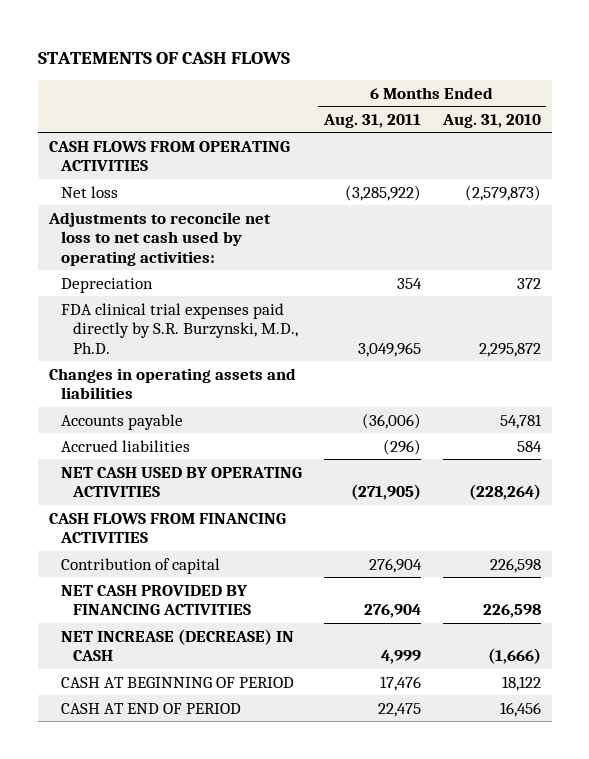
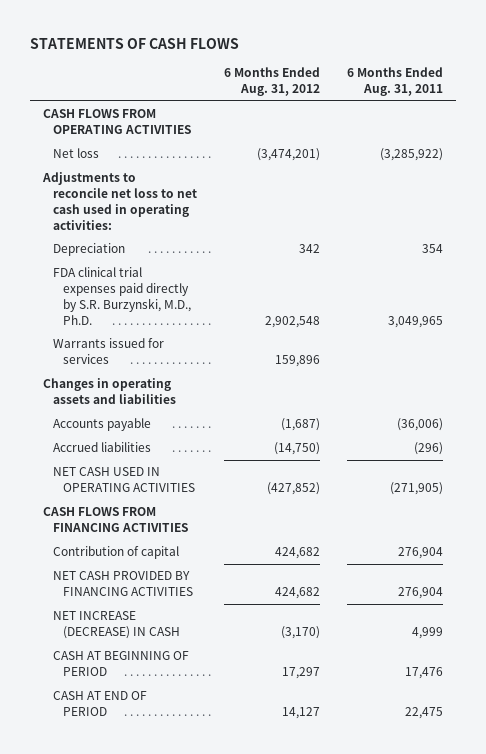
- | 6 Months Ended Aug. 31, 2011 | 6 Months Ended Aug. 31, 2010
+ | 6 Months Ended Aug. 31, 2012 | 6 Months Ended Aug. 31, 2011
- Adjustments to reconcile net loss to net cash used by operating activities:
+ Adjustments to reconcile net loss to net cash used in operating activities:
+ Warrants issued for services | 159,896 |
- NET CASH USED BY OPERATING ACTIVITIES | (271,905) | (228,264)
+ NET CASH USED IN OPERATING ACTIVITIES | (427,852) | (271,905)

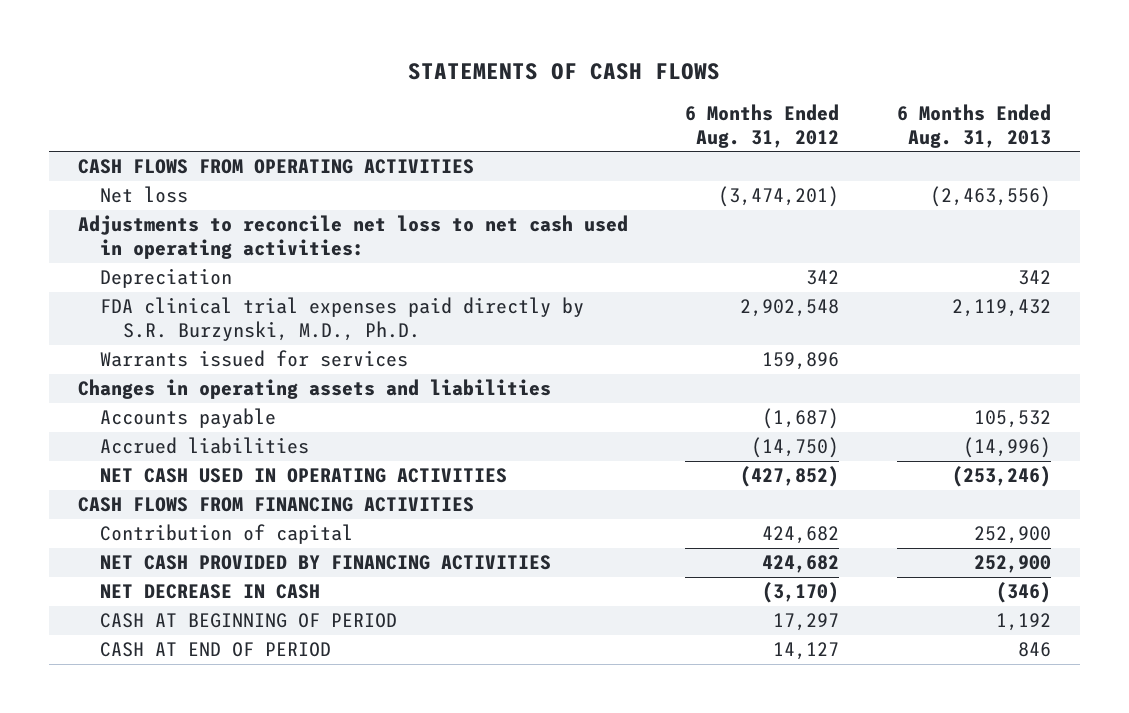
- | 6 Months Ended Aug. 31, 2012 | 6 Months Ended Aug. 31, 2011
+ | 6 Months Ended Aug. 31, 2012 | 6 Months Ended Aug. 31, 2013
- NET INCREASE (DECREASE) IN CASH | (3,170) | 4,999
+ NET DECREASE IN CASH | (3,170) | (346)

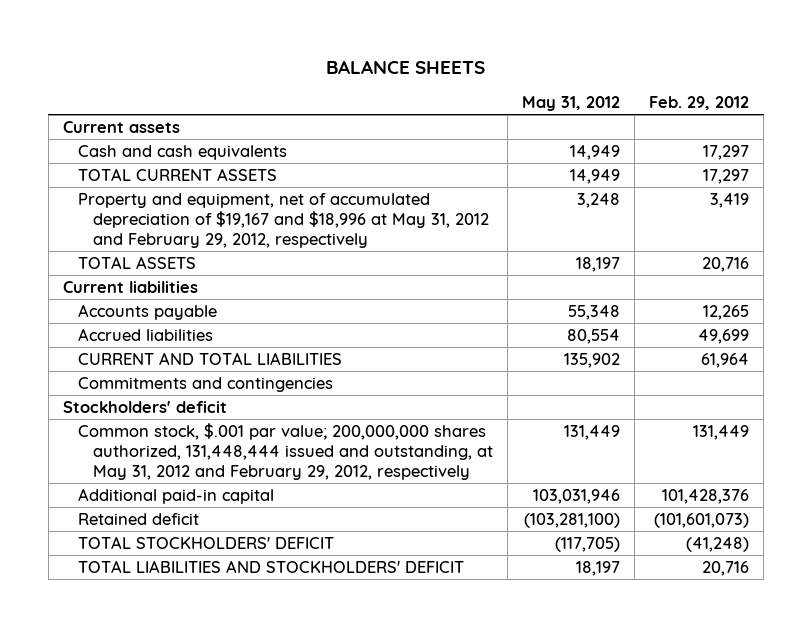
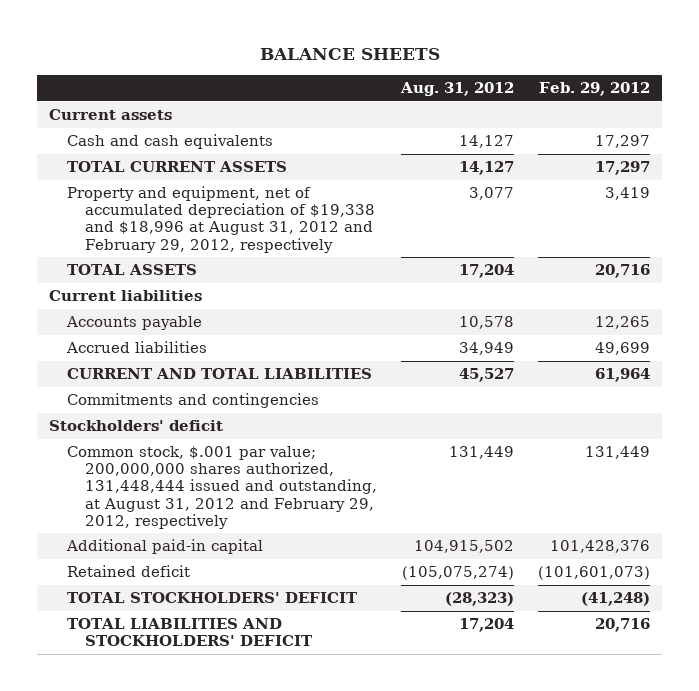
- | May 31, 2012 | Feb. 29, 2012
+ | Aug. 31, 2012 | Feb. 29, 2012
- Property and equipment, net of accumulated depreciation of $19,167 and $18,996 at May 31, 2012 and February 29, 2012, respectively | 3,248 | 3,419
+ Property and equipment, net of accumulated depreciation of $19,338 and $18,996 at August 31, 2012 and February 29, 2012, respectively | 3,077 | 3,419
- Common stock, $.001 par value; 200,000,000 shares authorized, 131,448,444 issued and outstanding, at May 31, 2012 and February 29, 2012, respectively | 131,449 | 131,449
+ Common stock, $.001 par value; 200,000,000 shares authorized, 131,448,444 issued and outstanding, at August 31, 2012 and February 29, 2012, respectively | 131,449 | 131,449

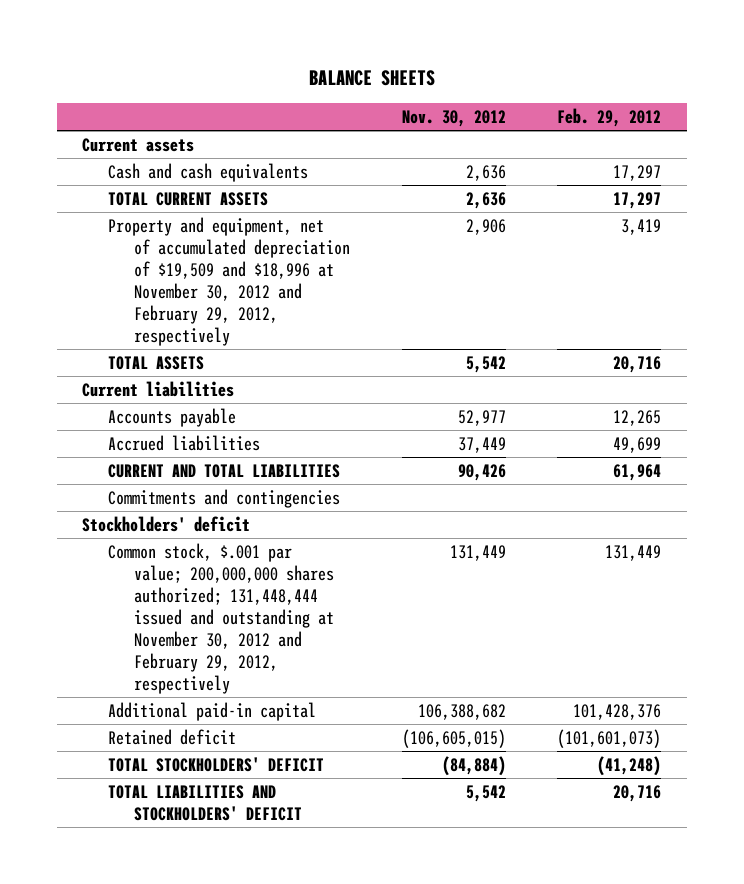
- | Aug. 31, 2012 | Feb. 29, 2012
+ | Nov. 30, 2012 | Feb. 29, 2012
- Property and equipment, net of accumulated depreciation of $19,338 and $18,996 at August 31, 2012 and February 29, 2012, respectively | 3,077 | 3,419
+ Property and equipment, net of accumulated depreciation of $19,509 and $18,996 at November 30, 2012 and February 29, 2012, respectively | 2,906 | 3,419
- Common stock, $.001 par value; 200,000,000 shares authorized, 131,448,444 issued and outstanding, at August 31, 2012 and February 29, 2012, respectively | 131,449 | 131,449
+ Common stock, $.001 par value; 200,000,000 shares authorized; 131,448,444 issued and outstanding at November 30, 2012 and February 29, 2012, respectively | 131,449 | 131,449

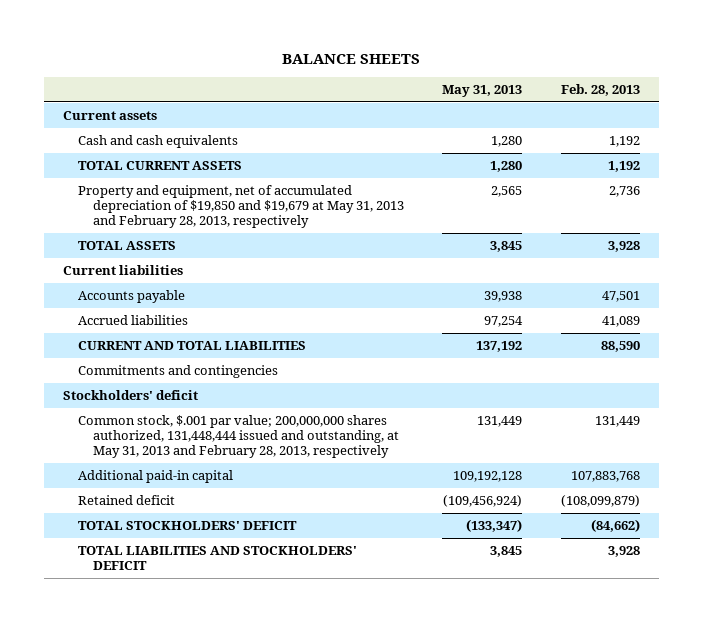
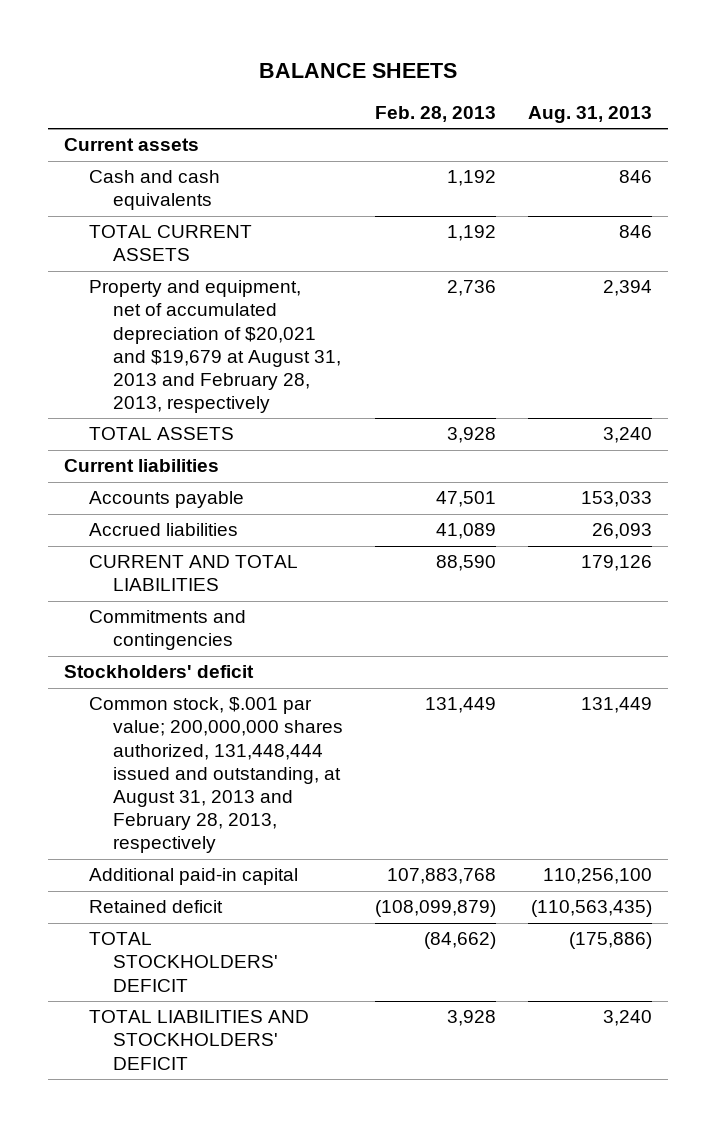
- | May 31, 2013 | Feb. 28, 2013
+ | Feb. 28, 2013 | Aug. 31, 2013
- Property and equipment, net of accumulated depreciation of $19,850 and $19,679 at May 31, 2013 and February 28, 2013, respectively | 2,565 | 2,736
+ Property and equipment, net of accumulated depreciation of $20,021 and $19,679 at August 31, 2013 and February 28, 2013, respectively | 2,736 | 2,394
- Common stock, $.001 par value; 200,000,000 shares authorized, 131,448,444 issued and outstanding, at May 31, 2013 and February 28, 2013, respectively | 131,449 | 131,449
+ Common stock, $.001 par value; 200,000,000 shares authorized, 131,448,444 issued and outstanding, at August 31, 2013 and February 28, 2013, respectively | 131,449 | 131,449

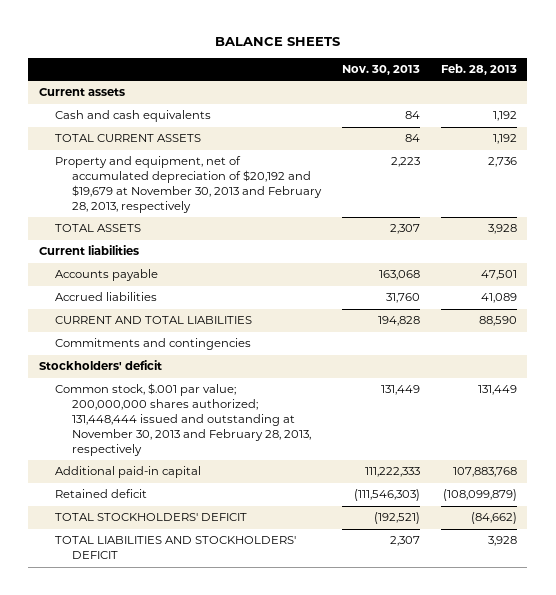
- | Feb. 28, 2013 | Aug. 31, 2013
+ | Nov. 30, 2013 | Feb. 28, 2013
- Property and equipment, net of accumulated depreciation of $20,021 and $19,679 at August 31, 2013 and February 28, 2013, respectively | 2,736 | 2,394
+ Property and equipment, net of accumulated depreciation of $20,192 and $19,679 at November 30, 2013 and February 28, 2013, respectively | 2,223 | 2,736
- Common stock, $.001 par value; 200,000,000 shares authorized, 131,448,444 issued and outstanding, at August 31, 2013 and February 28, 2013, respectively | 131,449 | 131,449
+ Common stock, $.001 par value; 200,000,000 shares authorized; 131,448,444 issued and outstanding at November 30, 2013 and February 28, 2013, respectively | 131,449 | 131,449

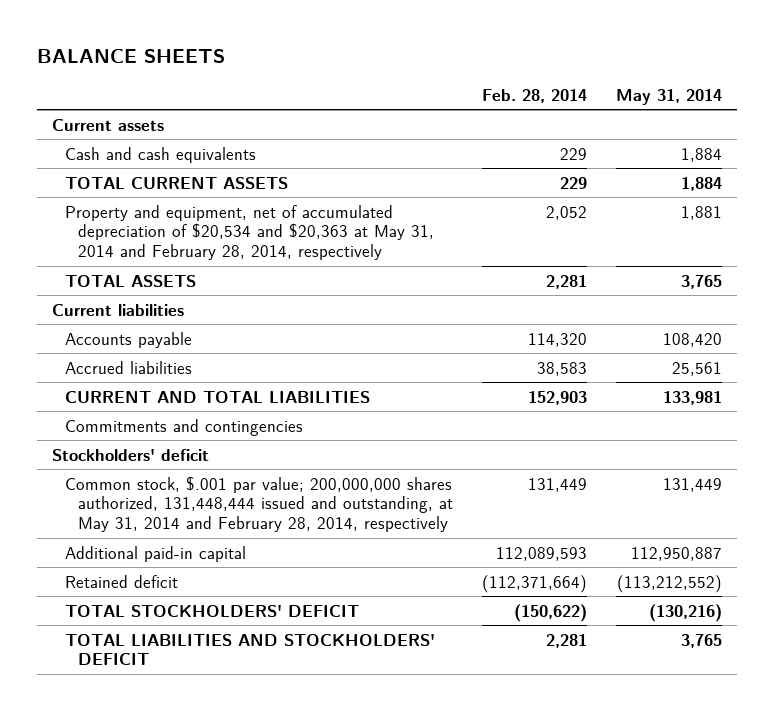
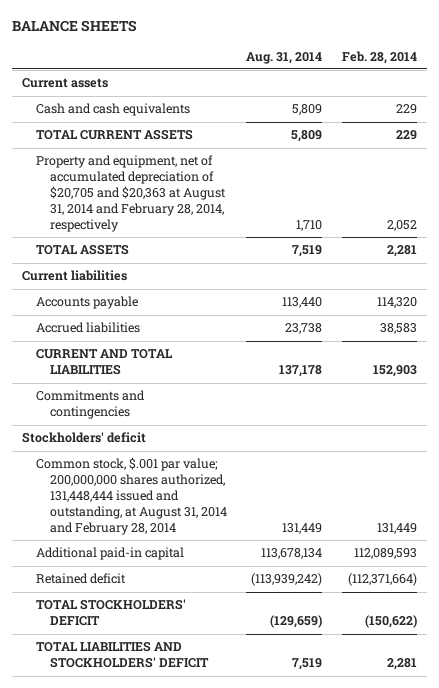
- | Feb. 28, 2014 | May 31, 2014
+ | Aug. 31, 2014 | Feb. 28, 2014
- Property and equipment, net of accumulated depreciation of $20,534 and $20,363 at May 31, 2014 and February 28, 2014, respectively | 2,052 | 1,881
+ Property and equipment, net of accumulated depreciation of $20,705 and $20,363 at August 31, 2014 and February 28, 2014, respectively | 1,710 | 2,052
- Common stock, $.001 par value; 200,000,000 shares authorized, 131,448,444 issued and outstanding, at May 31, 2014 and February 28, 2014, respectively | 131,449 | 131,449
+ Common stock, $.001 par value; 200,000,000 shares authorized, 131,448,444 issued and outstanding, at August 31, 2014 and February 28, 2014 | 131,449 | 131,449

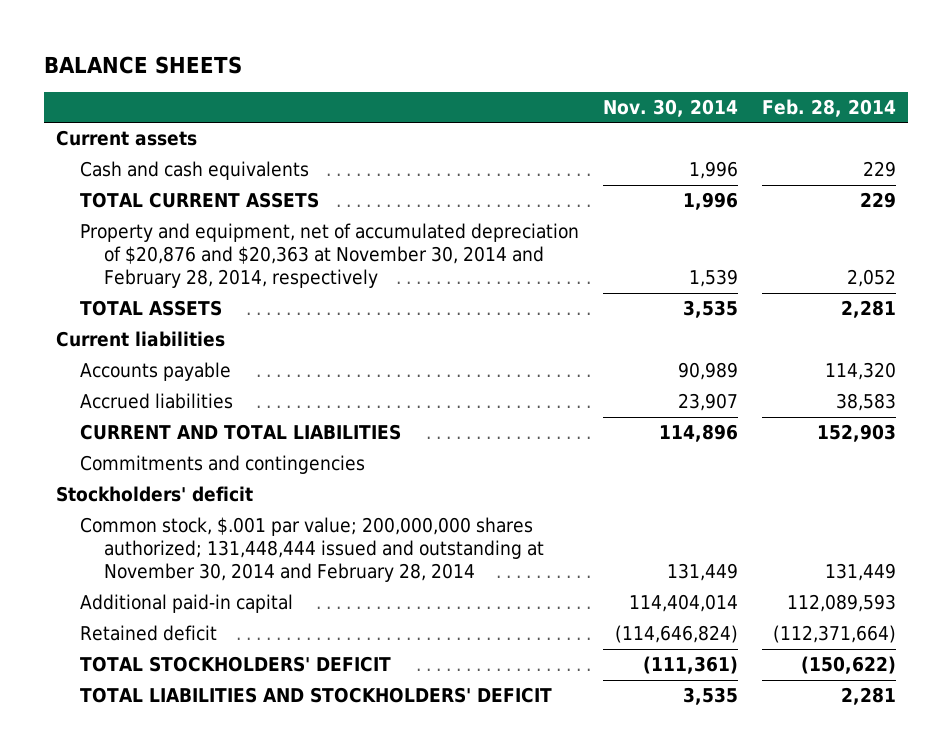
- | Aug. 31, 2014 | Feb. 28, 2014
+ | Nov. 30, 2014 | Feb. 28, 2014
- Property and equipment, net of accumulated depreciation of $20,705 and $20,363 at August 31, 2014 and February 28, 2014, respectively | 1,710 | 2,052
+ Property and equipment, net of accumulated depreciation of $20,876 and $20,363 at November 30, 2014 and February 28, 2014, respectively | 1,539 | 2,052
- Common stock, $.001 par value; 200,000,000 shares authorized, 131,448,444 issued and outstanding, at August 31, 2014 and February 28, 2014 | 131,449 | 131,449
+ Common stock, $.001 par value; 200,000,000 shares authorized; 131,448,444 issued and outstanding at November 30, 2014 and February 28, 2014 | 131,449 | 131,449

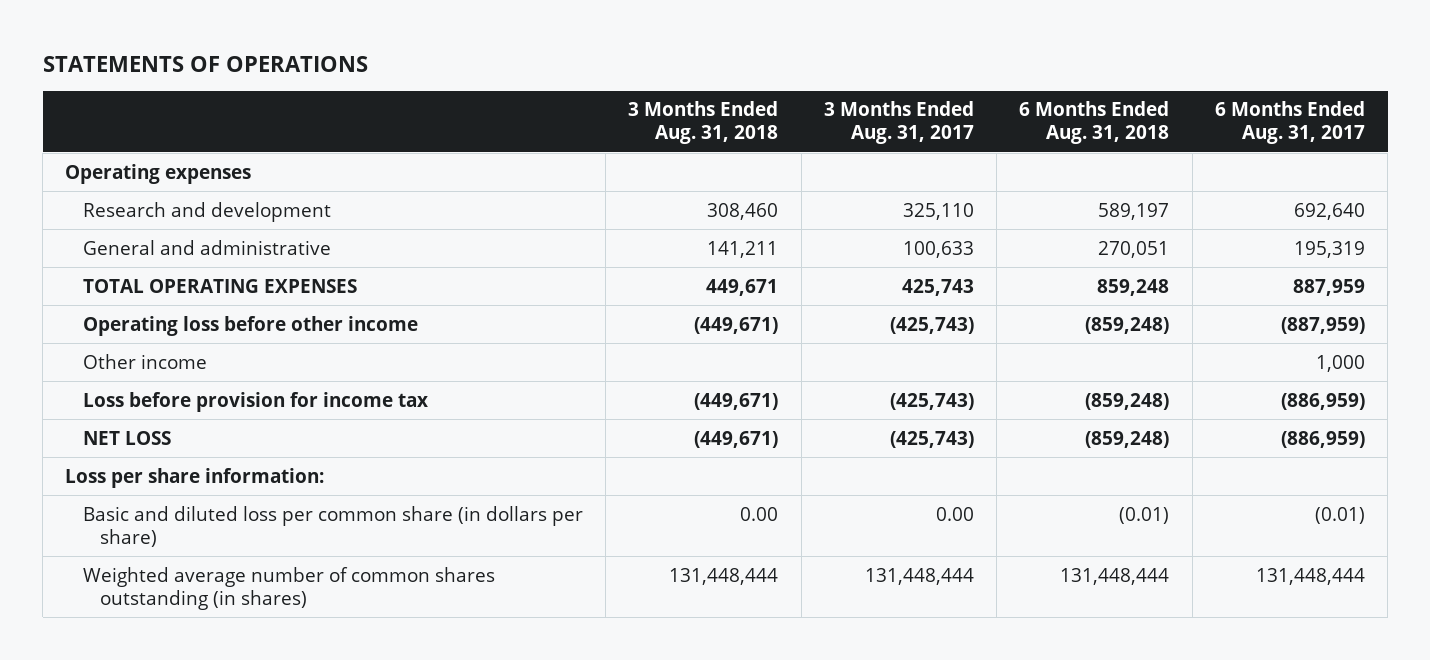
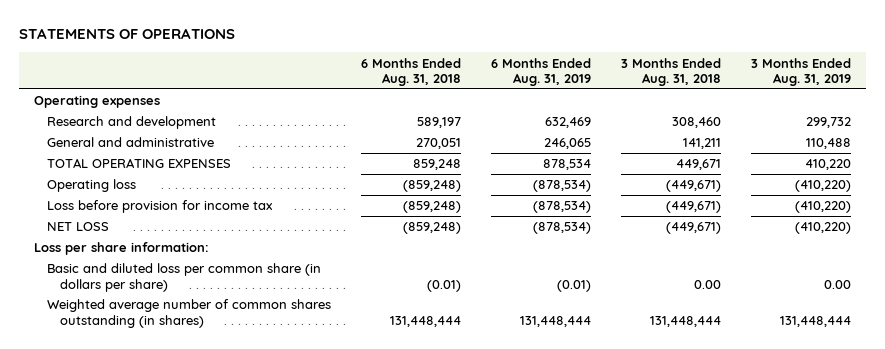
- | 3 Months Ended Aug. 31, 2018 | 3 Months Ended Aug. 31, 2017 | 6 Months Ended Aug. 31, 2018 | 6 Months Ended Aug. 31, 2017
+ | 6 Months Ended Aug. 31, 2018 | 6 Months Ended Aug. 31, 2019 | 3 Months Ended Aug. 31, 2018 | 3 Months Ended Aug. 31, 2019
- Operating loss before other income | (449,671) | (425,743) | (859,248) | (887,959)
- Other income | | | | 1,000
+ Operating loss | (859,248) | (878,534) | (449,671) | (410,220)

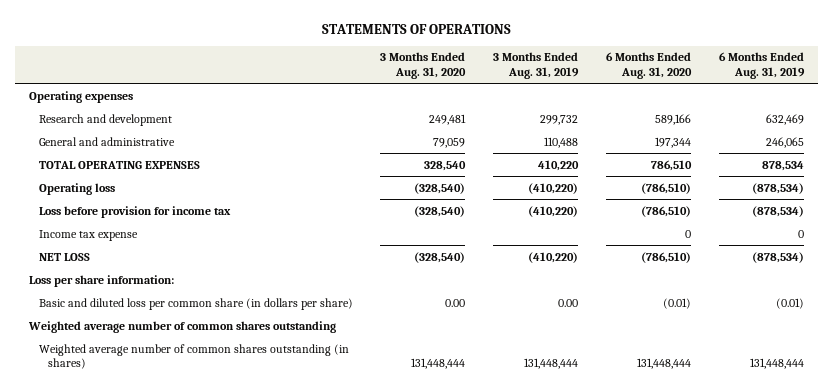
- | 6 Months Ended Aug. 31, 2018 | 6 Months Ended Aug. 31, 2019 | 3 Months Ended Aug. 31, 2018 | 3 Months Ended Aug. 31, 2019
+ | 3 Months Ended Aug. 31, 2020 | 3 Months Ended Aug. 31, 2019 | 6 Months Ended Aug. 31, 2020 | 6 Months Ended Aug. 31, 2019
+ Income tax expense | | | 0 | 0
+ Weighted average number of common shares outstanding

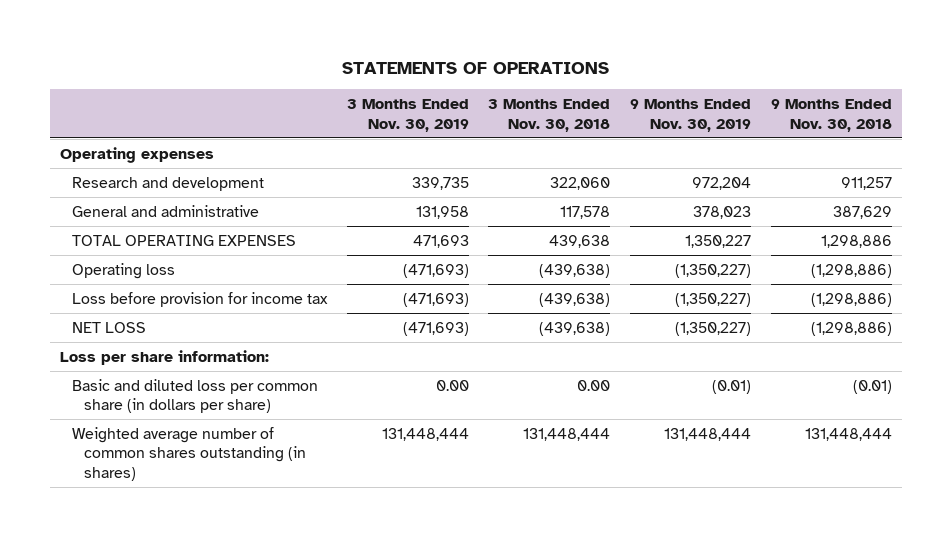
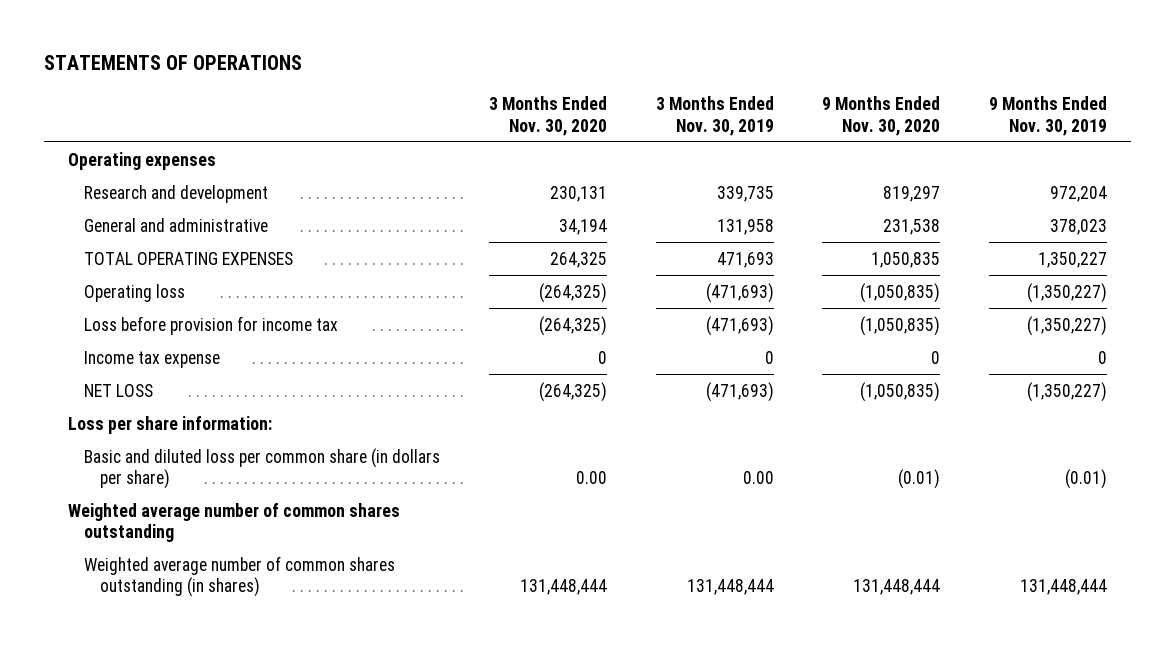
- | 3 Months Ended Nov. 30, 2019 | 3 Months Ended Nov. 30, 2018 | 9 Months Ended Nov. 30, 2019 | 9 Months Ended Nov. 30, 2018
+ | 3 Months Ended Nov. 30, 2020 | 3 Months Ended Nov. 30, 2019 | 9 Months Ended Nov. 30, 2020 | 9 Months Ended Nov. 30, 2019
+ Income tax expense | 0 | 0 | 0 | 0
+ Weighted average number of common shares outstanding

